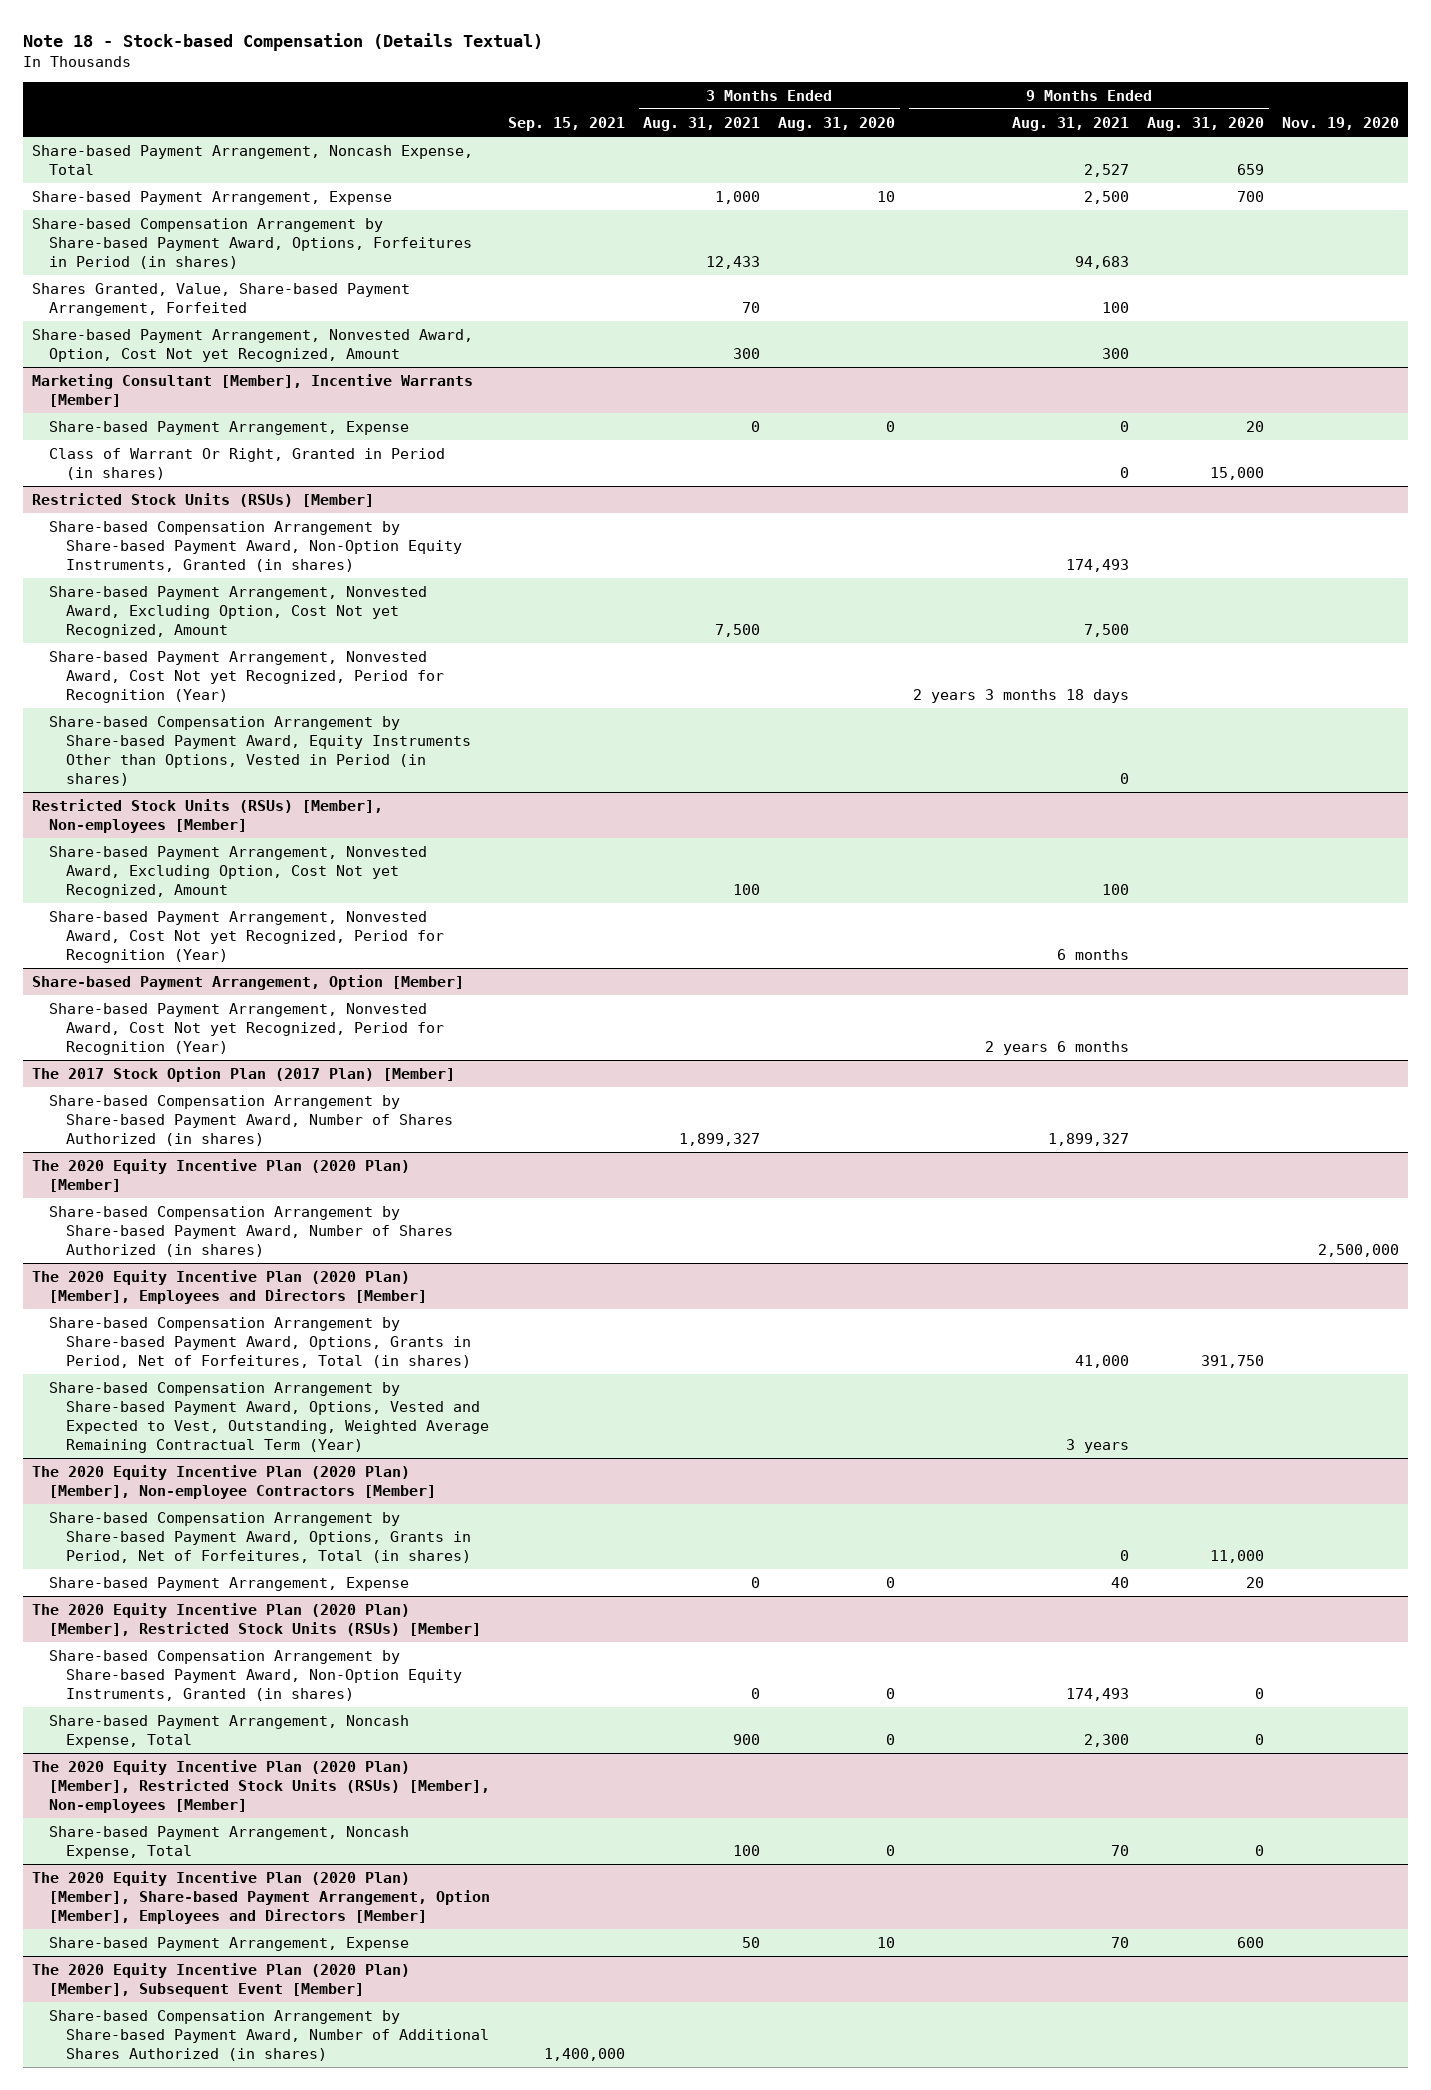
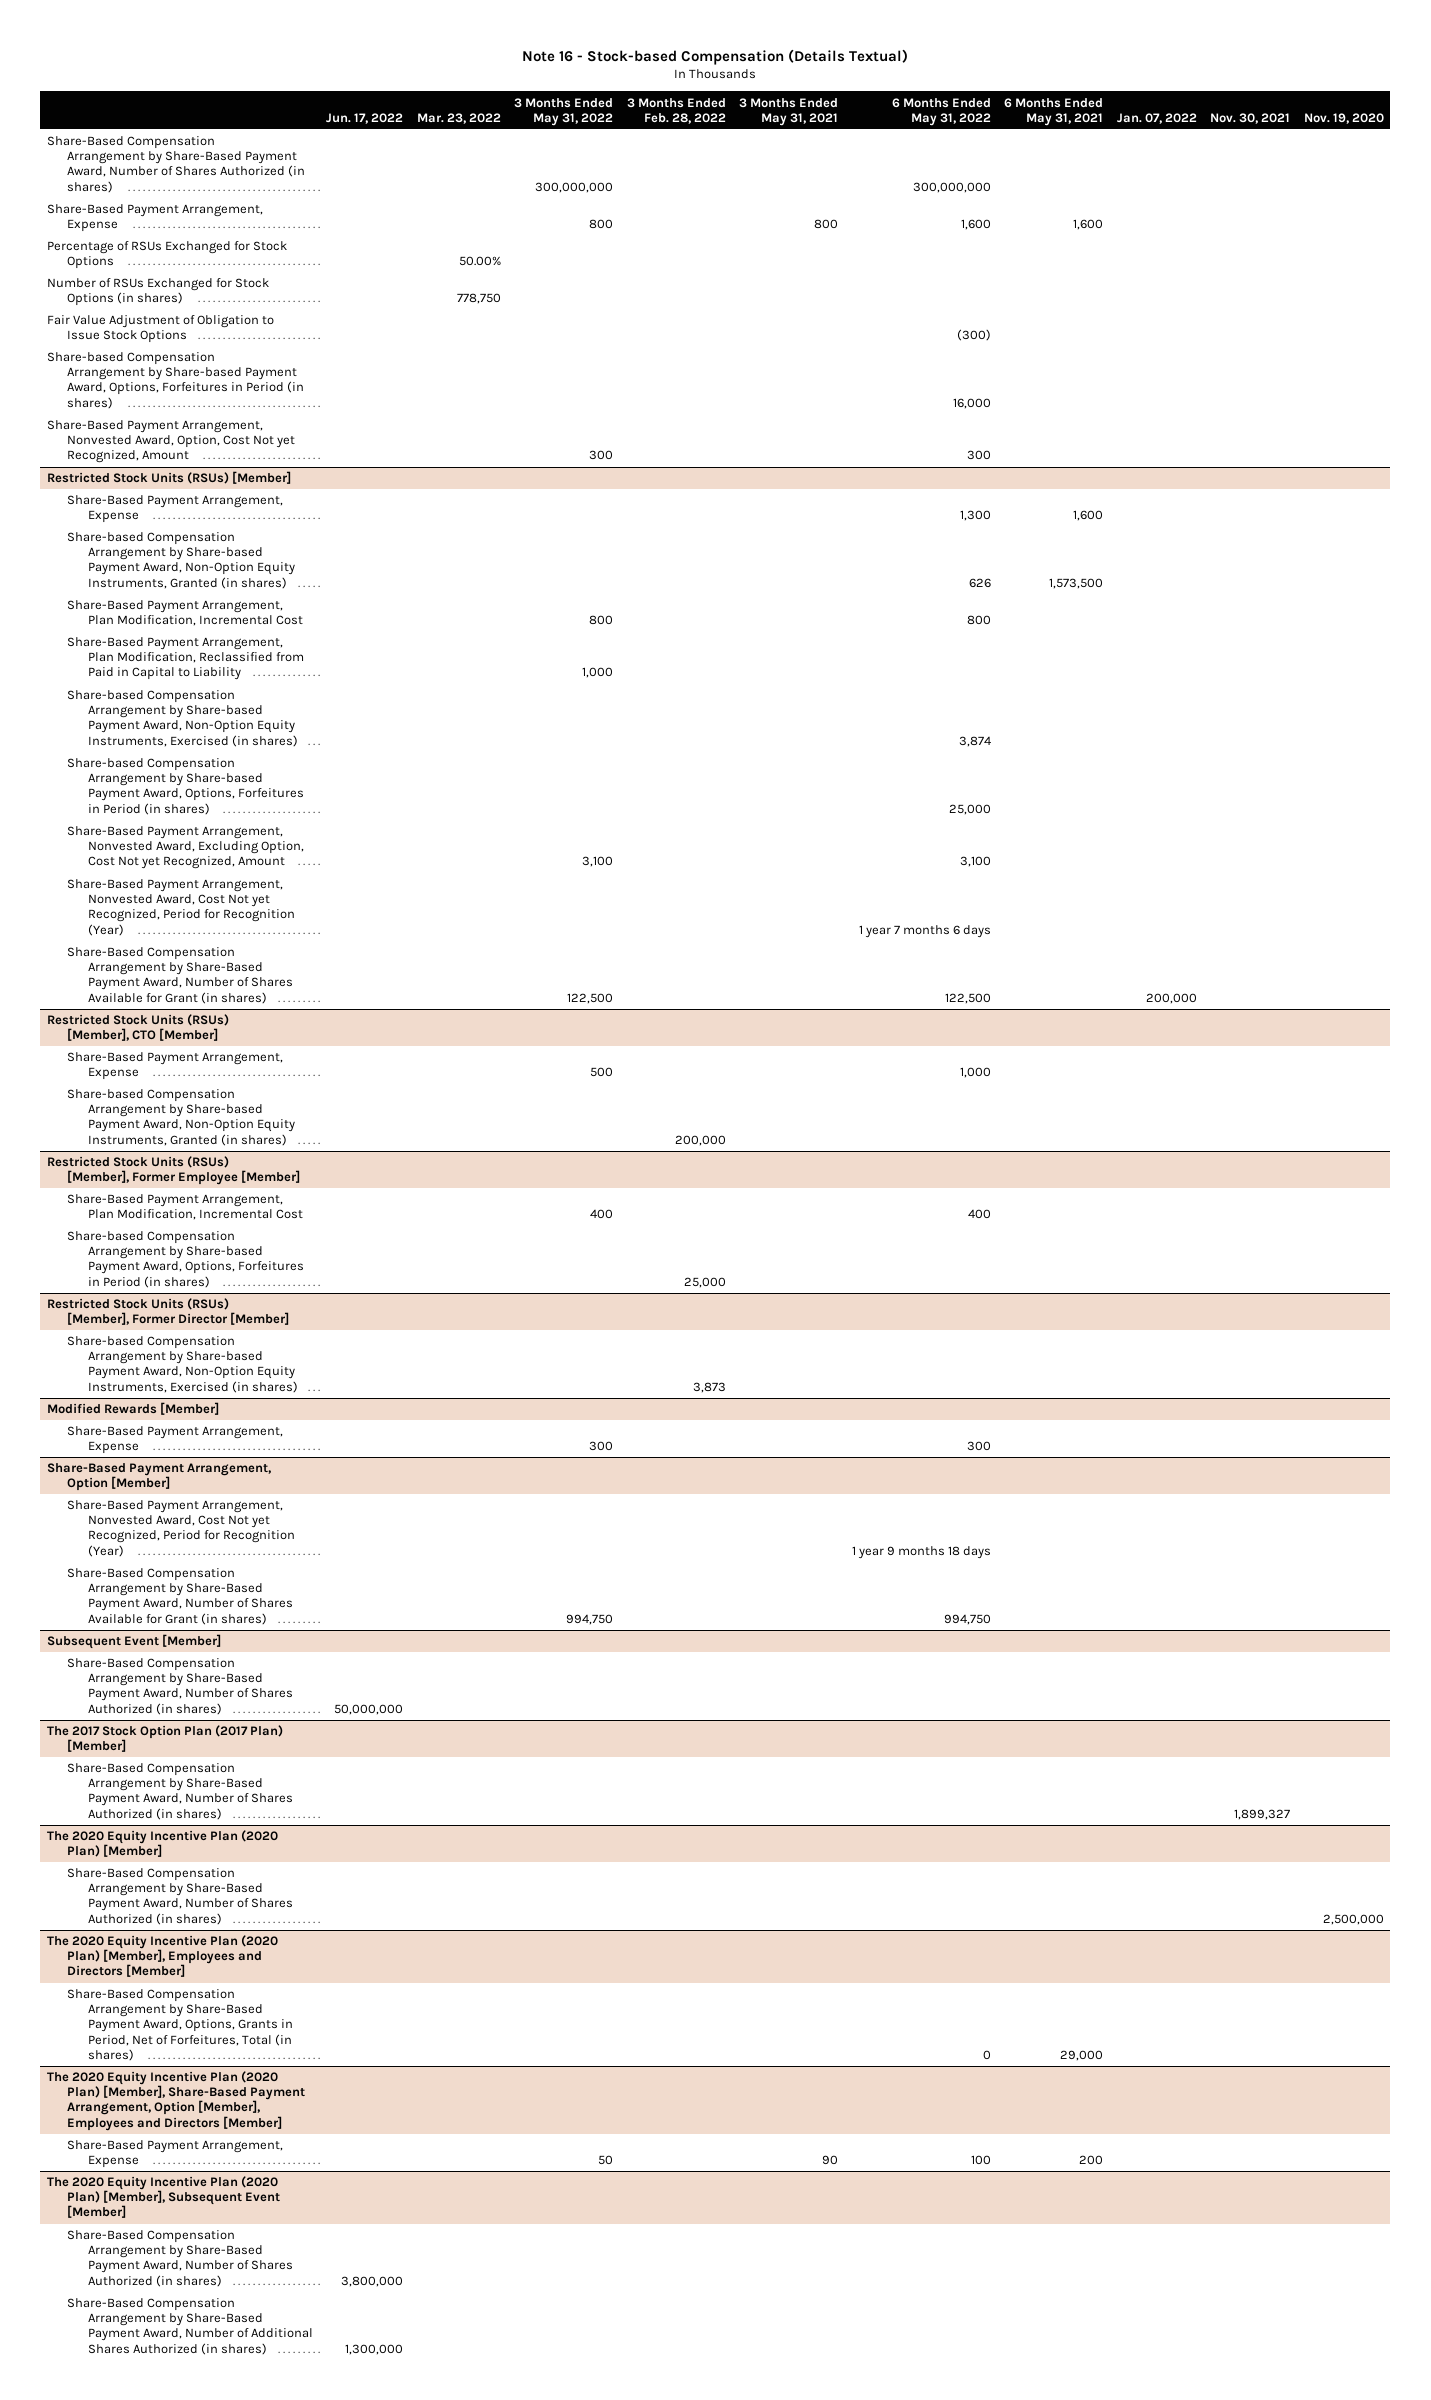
- Note 18 - Stock-based Compensation (Details Textual)
+ Note 16 - Stock-based Compensation (Details Textual)
- | Sep. 15, 2021 | 3 Months Ended Aug. 31, 2021 | 3 Months Ended Aug. 31, 2020 | 9 Months Ended Aug. 31, 2021 | 9 Months Ended Aug. 31, 2020 | Nov. 19, 2020
+ | Jun. 17, 2022 | Mar. 23, 2022 | 3 Months Ended May 31, 2022 | 3 Months Ended Feb. 28, 2022 | 3 Months Ended May 31, 2021 | 6 Months Ended May 31, 2022 | 6 Months Ended May 31, 2021 | Jan. 07, 2022 | Nov. 30, 2021 | Nov. 19, 2020
- Share-based Payment Arrangement, Noncash Expense, Total | | | | 2,527 | 659 |
- Share-based Payment Arrangement, Expense | | 1,000 | 10 | 2,500 | 700 |
+ Share-Based Compensation Arrangement by Share-Based Payment Award, Number of Shares Authorized (in shares) | | | 300,000,000 | | | 300,000,000 | | | |
+ Share-Based Payment Arrangement, Expense | | | 800 | | 800 | 1,600 | 1,600 | | |
+ Percentage of RSUs Exchanged for Stock Options | | 50.00% | | | | | | | |
+ Number of RSUs Exchanged for Stock Options (in shares) | | 778,750 | | | | | | | |
+ Fair Value Adjustment of Obligation to Issue Stock Options | | | | | | (300) | | | |
- Shares Granted, Value, Share-based Payment Arrangement, Forfeited | | 70 | | 100 | |
- Share-based Payment Arrangement, Nonvested Award, Option, Cost Not yet Recognized, Amount | | 300 | | 300 | |
- Marketing Consultant [Member], Incentive Warrants [Member]
- Share-based Payment Arrangement, Expense | | 0 | 0 | 0 | 20 |
- Class of Warrant Or Right, Granted in Period (in shares) | | | | 0 | 15,000 |
+ Share-Based Payment Arrangement, Nonvested Award, Option, Cost Not yet Recognized, Amount | | | 300 | | | 300 | | | |
@ Restricted Stock Units (RSUs) [Member]
+ Share-Based Payment Arrangement, Expense | | | | | | 1,300 | 1,600 | | |
- Share-based Payment Arrangement, Nonvested Award, Excluding Option, Cost Not yet Recognized, Amount | | 7,500 | | 7,500 | |
- Share-based Payment Arrangement, Nonvested Award, Cost Not yet Recognized, Period for Recognition (Year) | | | | 2 years 3 months 18 days | |
- Share-based Compensation Arrangement by Share-based Payment Award, Equity Instruments Other than Options, Vested in Period (in shares) | | | | 0 | |
- Restricted Stock Units (RSUs) [Member], Non-employees [Member]
- Share-based Payment Arrangement, Nonvested Award, Excluding Option, Cost Not yet Recognized, Amount | | 100 | | 100 | |
- Share-based Payment Arrangement, Nonvested Award, Cost Not yet Recognized, Period for Recognition (Year) | | | | 6 months | |
- Share-based Payment Arrangement, Option [Member]
- Share-based Payment Arrangement, Nonvested Award, Cost Not yet Recognized, Period for Recognition (Year) | | | | 2 years 6 months | |
@ Restricted Stock Units (RSUs) [Member]
+ Share-Based Payment Arrangement, Plan Modification, Incremental Cost | | | 800 | | | 800 | | | |
+ Share-Based Payment Arrangement, Plan Modification, Reclassified from Paid in Capital to Liability | | | 1,000 | | | | | | |
+ Share-based Compensation Arrangement by Share-based Payment Award, Non-Option Equity Instruments, Exercised (in shares) | | | | | | 3,874 | | | |
+ Share-based Compensation Arrangement by Share-based Payment Award, Options, Forfeitures in Period (in shares) | | | | | | 25,000 | | | |
+ Share-Based Payment Arrangement, Nonvested Award, Excluding Option, Cost Not yet Recognized, Amount | | | 3,100 | | | 3,100 | | | |
+ Share-Based Payment Arrangement, Nonvested Award, Cost Not yet Recognized, Period for Recognition (Year) | | | | | | 1 year 7 months 6 days | | | |
+ Share-Based Compensation Arrangement by Share-Based Payment Award, Number of Shares Available for Grant (in shares) | | | 122,500 | | | 122,500 | | 200,000 | |
+ Restricted Stock Units (RSUs) [Member], CTO [Member]
+ Share-Based Payment Arrangement, Expense | | | 500 | | | 1,000 | | | |
+ Share-based Compensation Arrangement by Share-based Payment Award, Non-Option Equity Instruments, Granted (in shares) | | | | 200,000 | | | | | |
+ Restricted Stock Units (RSUs) [Member], Former Employee [Member]
+ Share-Based Payment Arrangement, Plan Modification, Incremental Cost | | | 400 | | | 400 | | | |
+ Share-based Compensation Arrangement by Share-based Payment Award, Options, Forfeitures in Period (in shares) | | | | 25,000 | | | | | |
+ Restricted Stock Units (RSUs) [Member], Former Director [Member]
+ Share-based Compensation Arrangement by Share-based Payment Award, Non-Option Equity Instruments, Exercised (in shares) | | | | 3,873 | | | | | |
+ Modified Rewards [Member]
+ Share-Based Payment Arrangement, Expense | | | 300 | | | 300 | | | |
+ Share-Based Payment Arrangement, Option [Member]
+ Share-Based Payment Arrangement, Nonvested Award, Cost Not yet Recognized, Period for Recognition (Year) | | | | | | 1 year 9 months 18 days | | | |
+ Share-Based Compensation Arrangement by Share-Based Payment Award, Number of Shares Available for Grant (in shares) | | | 994,750 | | | 994,750 | | | |
+ Subsequent Event [Member]
+ Share-Based Compensation Arrangement by Share-Based Payment Award, Number of Shares Authorized (in shares) | 50,000,000 | | | | | | | | |
@ The 2017 Stock Option Plan (2017 Plan) [Member]
- Share-based Compensation Arrangement by Share-based Payment Award, Number of Shares Authorized (in shares) | | 1,899,327 | | 1,899,327 | |
+ Share-Based Compensation Arrangement by Share-Based Payment Award, Number of Shares Authorized (in shares) | | | | | | | | | 1,899,327 |
@ The 2020 Equity Incentive Plan (2020 Plan) [Member]
- Share-based Compensation Arrangement by Share-based Payment Award, Number of Shares Authorized (in shares) | | | | | | 2,500,000
+ Share-Based Compensation Arrangement by Share-Based Payment Award, Number of Shares Authorized (in shares) | | | | | | | | | | 2,500,000
@ The 2020 Equity Incentive Plan (2020 Plan) [Member], Employees and Directors [Member]
- Share-based Compensation Arrangement by Share-based Payment Award, Options, Grants in Period, Net of Forfeitures, Total (in shares) | | | | 41,000 | 391,750 |
- Share-based Compensation Arrangement by Share-based Payment Award, Options, Vested and Expected to Vest, Outstanding, Weighted Average Remaining Contractual Term (Year) | | | | 3 years | |
- The 2020 Equity Incentive Plan (2020 Plan) [Member], Non-employee Contractors [Member]
- Share-based Compensation Arrangement by Share-based Payment Award, Options, Grants in Period, Net of Forfeitures, Total (in shares) | | | | 0 | 11,000 |
- Share-based Payment Arrangement, Expense | | 0 | 0 | 40 | 20 |
- The 2020 Equity Incentive Plan (2020 Plan) [Member], Restricted Stock Units (RSUs) [Member]
- Share-based Compensation Arrangement by Share-based Payment Award, Non-Option Equity Instruments, Granted (in shares) | | 0 | 0 | 174,493 | 0 |
- Share-based Payment Arrangement, Noncash Expense, Total | | 900 | 0 | 2,300 | 0 |
- The 2020 Equity Incentive Plan (2020 Plan) [Member], Restricted Stock Units (RSUs) [Member], Non-employees [Member]
- Share-based Payment Arrangement, Noncash Expense, Total | | 100 | 0 | 70 | 0 |
- The 2020 Equity Incentive Plan (2020 Plan) [Member], Share-based Payment Arrangement, Option [Member], Employees and Directors [Member]
- Share-based Payment Arrangement, Expense | | 50 | 10 | 70 | 600 |
@ The 2020 Equity Incentive Plan (2020 Plan) [Member], Employees and Directors [Member]
+ Share-Based Compensation Arrangement by Share-Based Payment Award, Options, Grants in Period, Net of Forfeitures, Total (in shares) | | | | | | 0 | 29,000 | | |
+ The 2020 Equity Incentive Plan (2020 Plan) [Member], Share-Based Payment Arrangement, Option [Member], Employees and Directors [Member]
+ Share-Based Payment Arrangement, Expense | | | 50 | | 90 | 100 | 200 | | |
@ The 2020 Equity Incentive Plan (2020 Plan) [Member], Subsequent Event [Member]
- Share-based Compensation Arrangement by Share-based Payment Award, Number of Additional Shares Authorized (in shares) | 1,400,000 | | | | |
+ Share-Based Compensation Arrangement by Share-Based Payment Award, Number of Shares Authorized (in shares) | 3,800,000 | | | | | | | | |
+ Share-Based Compensation Arrangement by Share-Based Payment Award, Number of Additional Shares Authorized (in shares) | 1,300,000 | | | | | | | | |

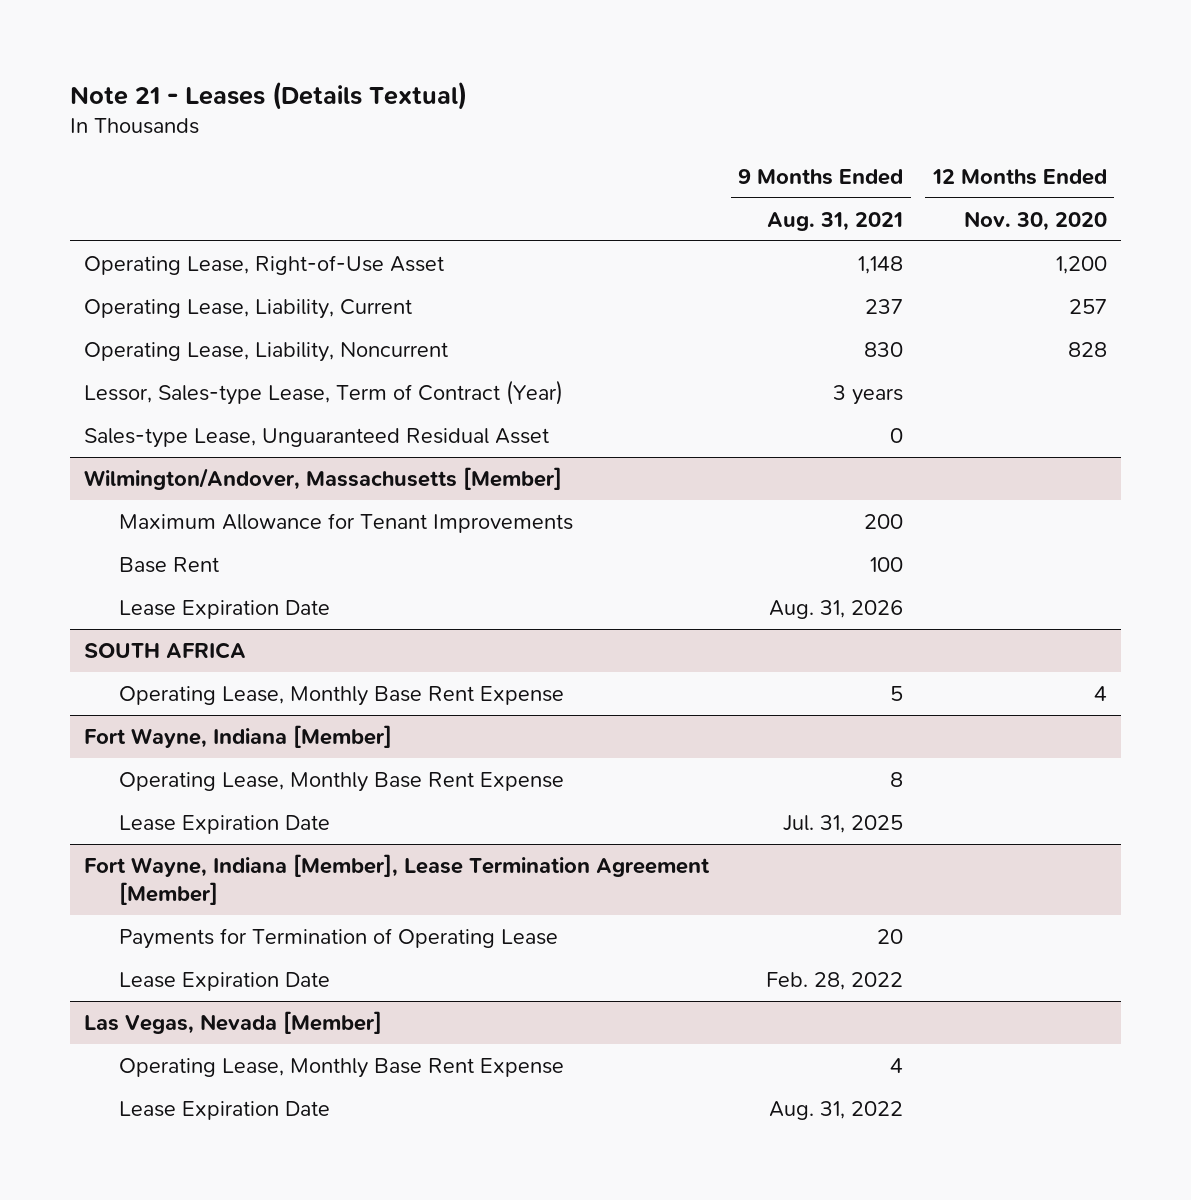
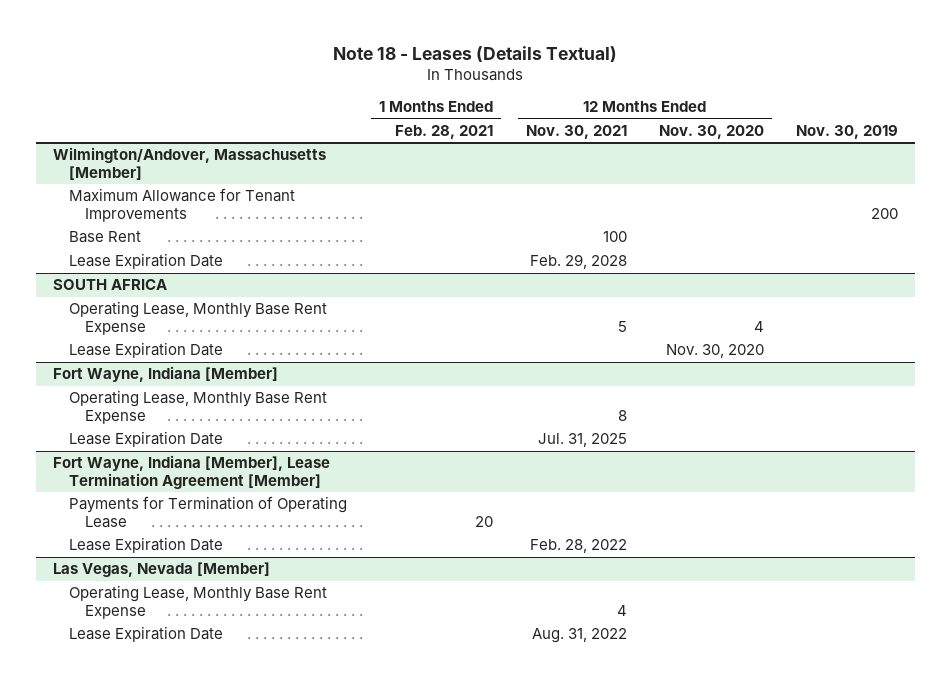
- Note 21 - Leases (Details Textual)
+ Note 18 - Leases (Details Textual)
- | 9 Months Ended Aug. 31, 2021 | 12 Months Ended Nov. 30, 2020
+ | 1 Months Ended Feb. 28, 2021 | 12 Months Ended Nov. 30, 2021 | 12 Months Ended Nov. 30, 2020 | Nov. 30, 2019
- Operating Lease, Right-of-Use Asset | 1,148 | 1,200
- Operating Lease, Liability, Current | 237 | 257
- Operating Lease, Liability, Noncurrent | 830 | 828
- Lessor, Sales-type Lease, Term of Contract (Year) | 3 years |
- Sales-type Lease, Unguaranteed Residual Asset | 0 |
@ SOUTH AFRICA
+ Lease Expiration Date | | | Nov. 30, 2020 |

